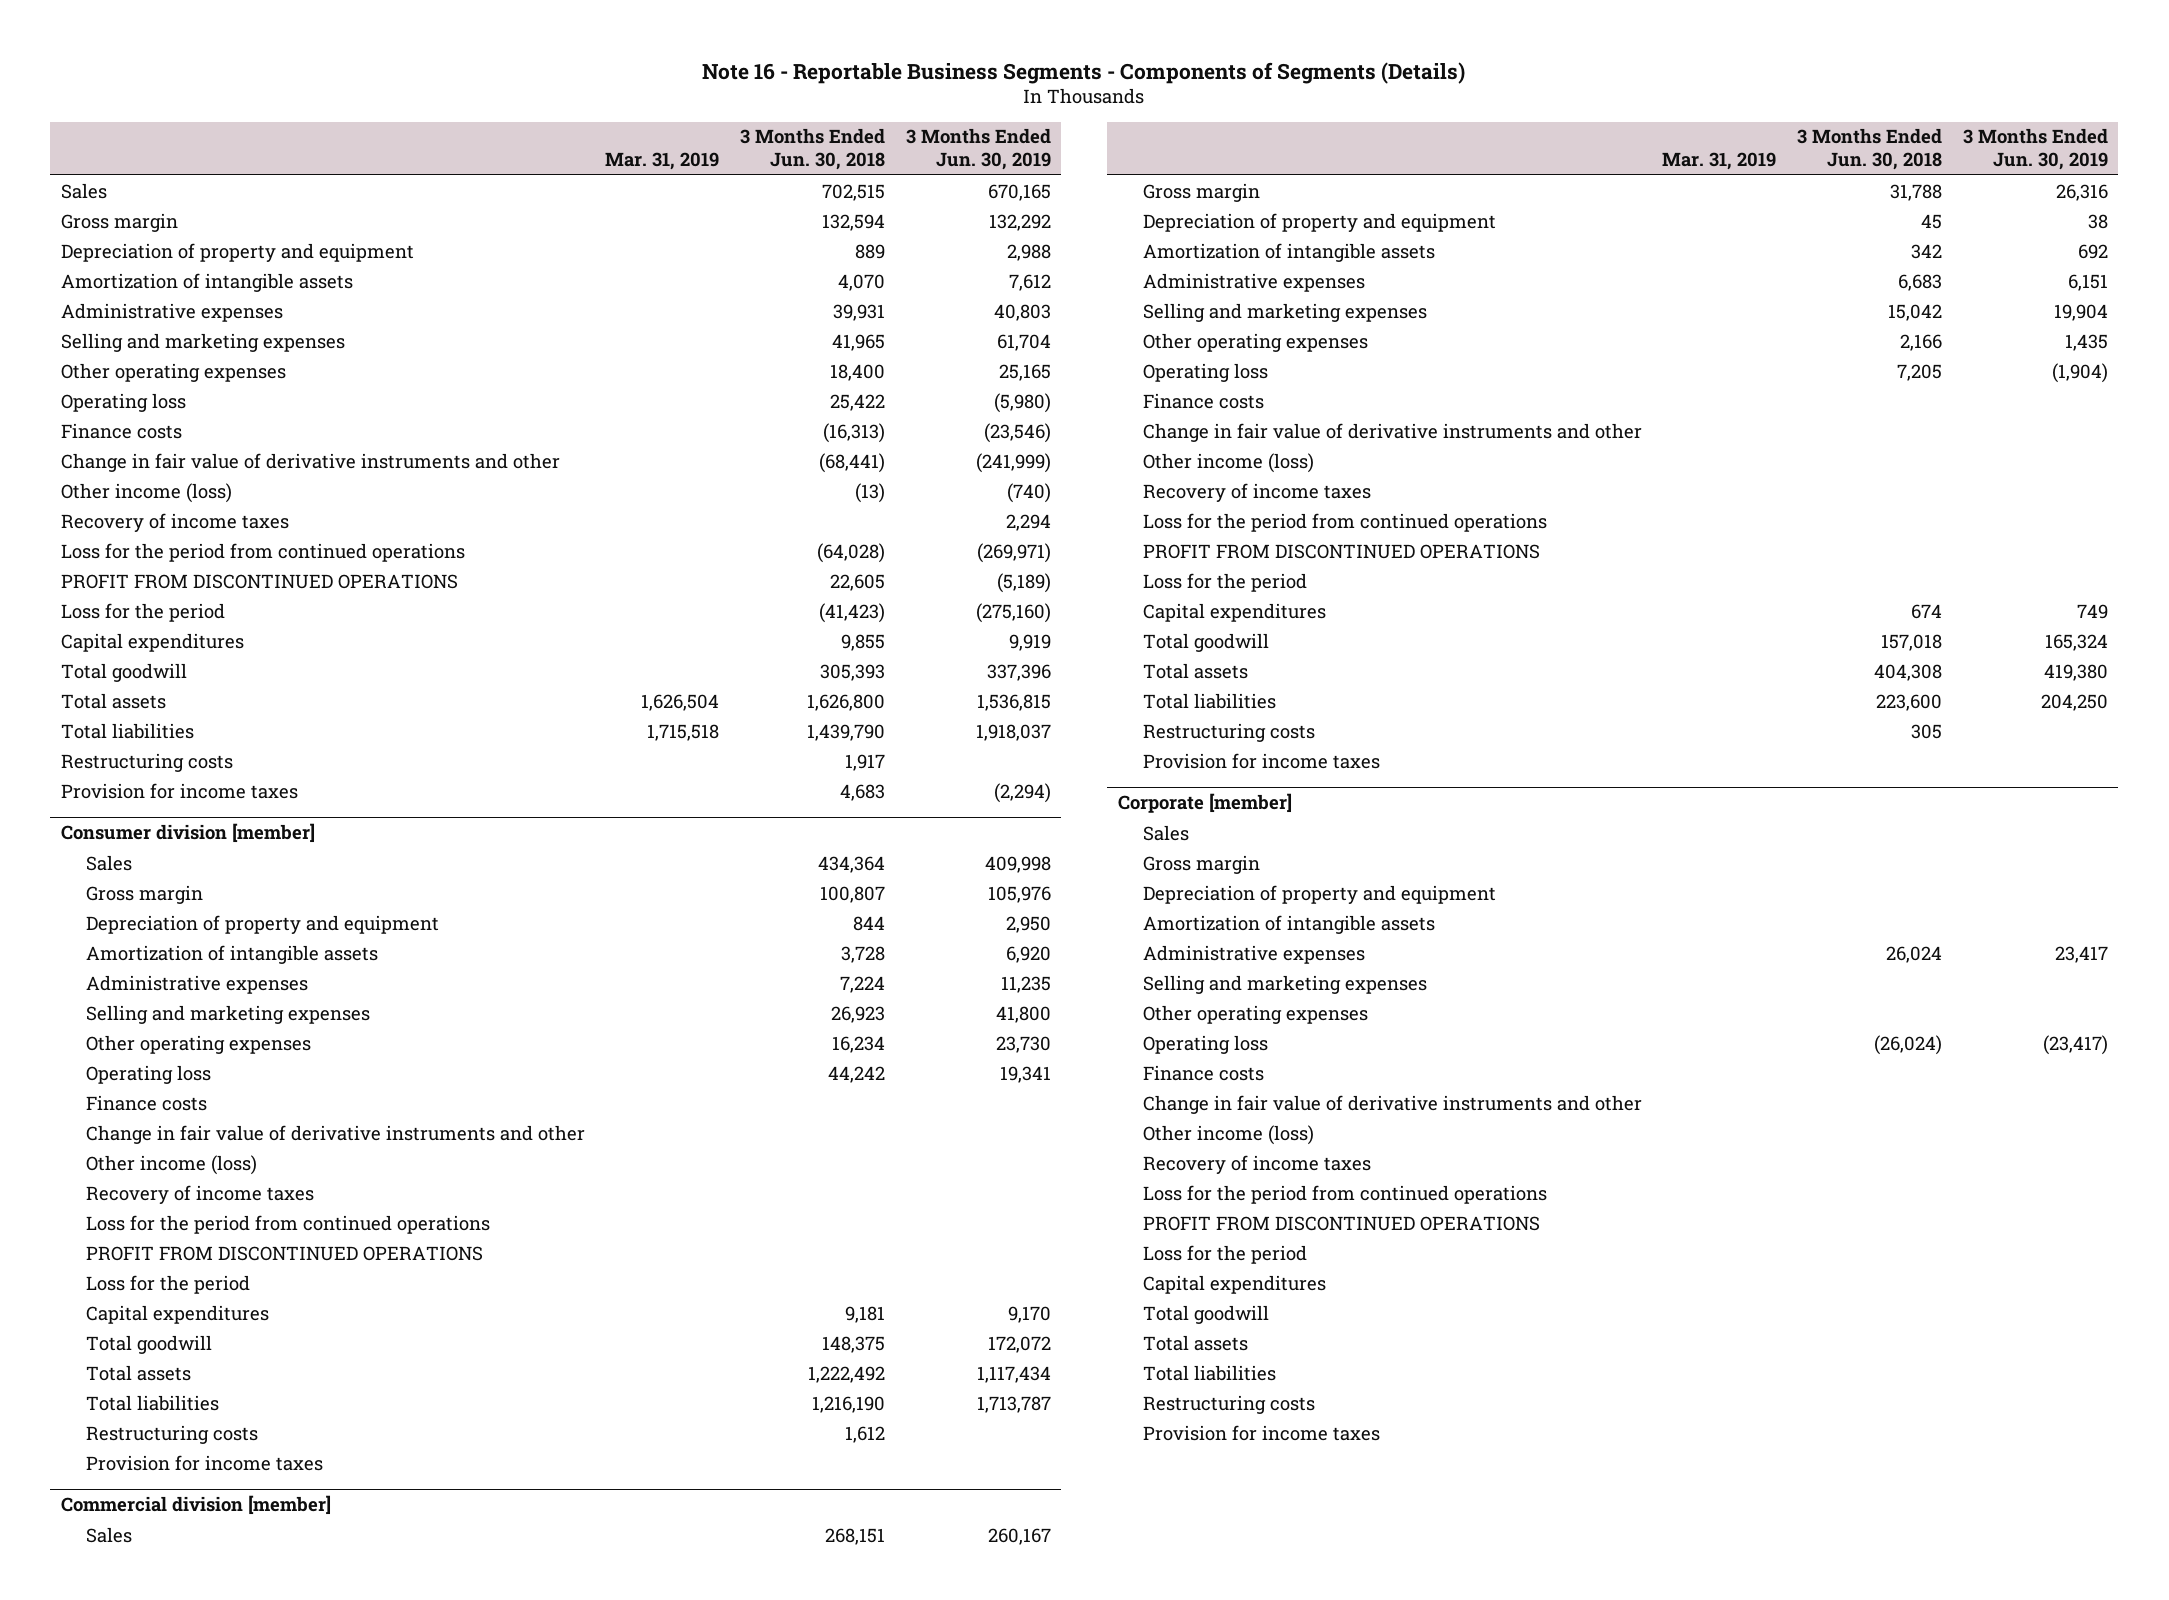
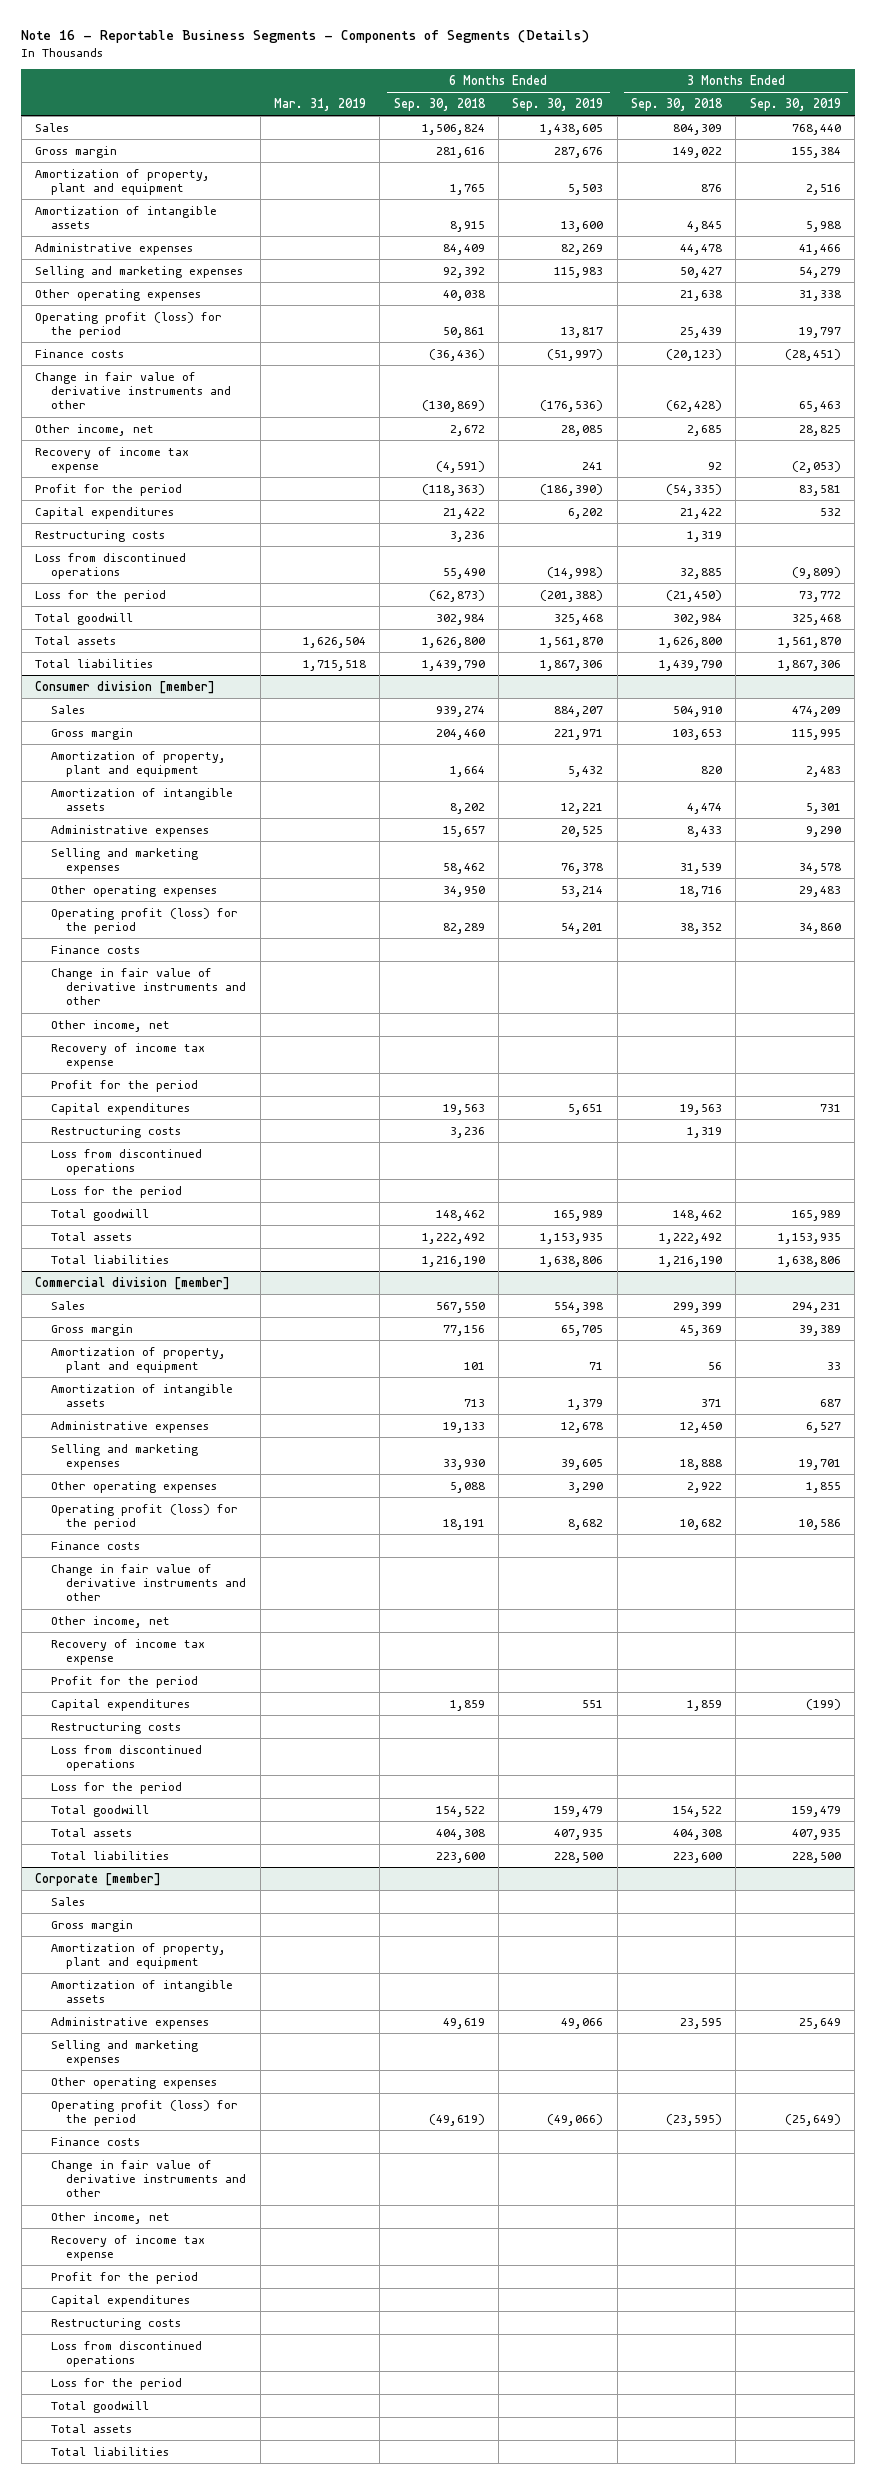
- | Mar. 31, 2019 | 3 Months Ended Jun. 30, 2018 | 3 Months Ended Jun. 30, 2019
+ | Mar. 31, 2019 | 6 Months Ended Sep. 30, 2018 | 6 Months Ended Sep. 30, 2019 | 3 Months Ended Sep. 30, 2018 | 3 Months Ended Sep. 30, 2019
- Depreciation of property and equipment | | 889 | 2,988
+ Amortization of property, plant and equipment | | 1,765 | 5,503 | 876 | 2,516
- Operating loss | | 25,422 | (5,980)
+ Operating profit (loss) for the period | | 50,861 | 13,817 | 25,439 | 19,797
- Other income (loss) | | (13) | (740)
- Recovery of income taxes | | | 2,294
- Loss for the period from continued operations | | (64,028) | (269,971)
- PROFIT FROM DISCONTINUED OPERATIONS | | 22,605 | (5,189)
+ Other income, net | | 2,672 | 28,085 | 2,685 | 28,825
+ Recovery of income tax expense | | (4,591) | 241 | 92 | (2,053)
+ Profit for the period | | (118,363) | (186,390) | (54,335) | 83,581
moved up: Restructuring costs | | 3,236 | | 1,319 |
+ Loss from discontinued operations | | 55,490 | (14,998) | 32,885 | (9,809)
moved down: Loss for the period | | (62,873) | (201,388) | (21,450) | 73,772
- Provision for income taxes | | 4,683 | (2,294)
@ Consumer division [member]
- Depreciation of property and equipment | | 844 | 2,950
+ Amortization of property, plant and equipment | | 1,664 | 5,432 | 820 | 2,483
- Operating loss | | 44,242 | 19,341
+ Operating profit (loss) for the period | | 82,289 | 54,201 | 38,352 | 34,860
- Other income (loss)
- Recovery of income taxes
- Loss for the period from continued operations
- PROFIT FROM DISCONTINUED OPERATIONS
+ Other income, net
+ Recovery of income tax expense
+ Profit for the period
moved up: Restructuring costs | | 3,236 | | 1,319 |
+ Loss from discontinued operations
moved down: Loss for the period
- Provision for income taxes
@ Commercial division [member]
- Depreciation of property and equipment | | 45 | 38
+ Amortization of property, plant and equipment | | 101 | 71 | 56 | 33
- Operating loss | | 7,205 | (1,904)
+ Operating profit (loss) for the period | | 18,191 | 8,682 | 10,682 | 10,586
- Other income (loss)
- Recovery of income taxes
- Loss for the period from continued operations
- PROFIT FROM DISCONTINUED OPERATIONS
+ Other income, net
+ Recovery of income tax expense
+ Profit for the period
moved up: Restructuring costs
+ Loss from discontinued operations
moved down: Loss for the period
- Provision for income taxes
@ Corporate [member]
- Depreciation of property and equipment
+ Amortization of property, plant and equipment
- Operating loss | | (26,024) | (23,417)
+ Operating profit (loss) for the period | | (49,619) | (49,066) | (23,595) | (25,649)
- Other income (loss)
- Recovery of income taxes
- Loss for the period from continued operations
- PROFIT FROM DISCONTINUED OPERATIONS
+ Other income, net
+ Recovery of income tax expense
+ Profit for the period
moved up: Restructuring costs
+ Loss from discontinued operations
moved down: Loss for the period
- Provision for income taxes

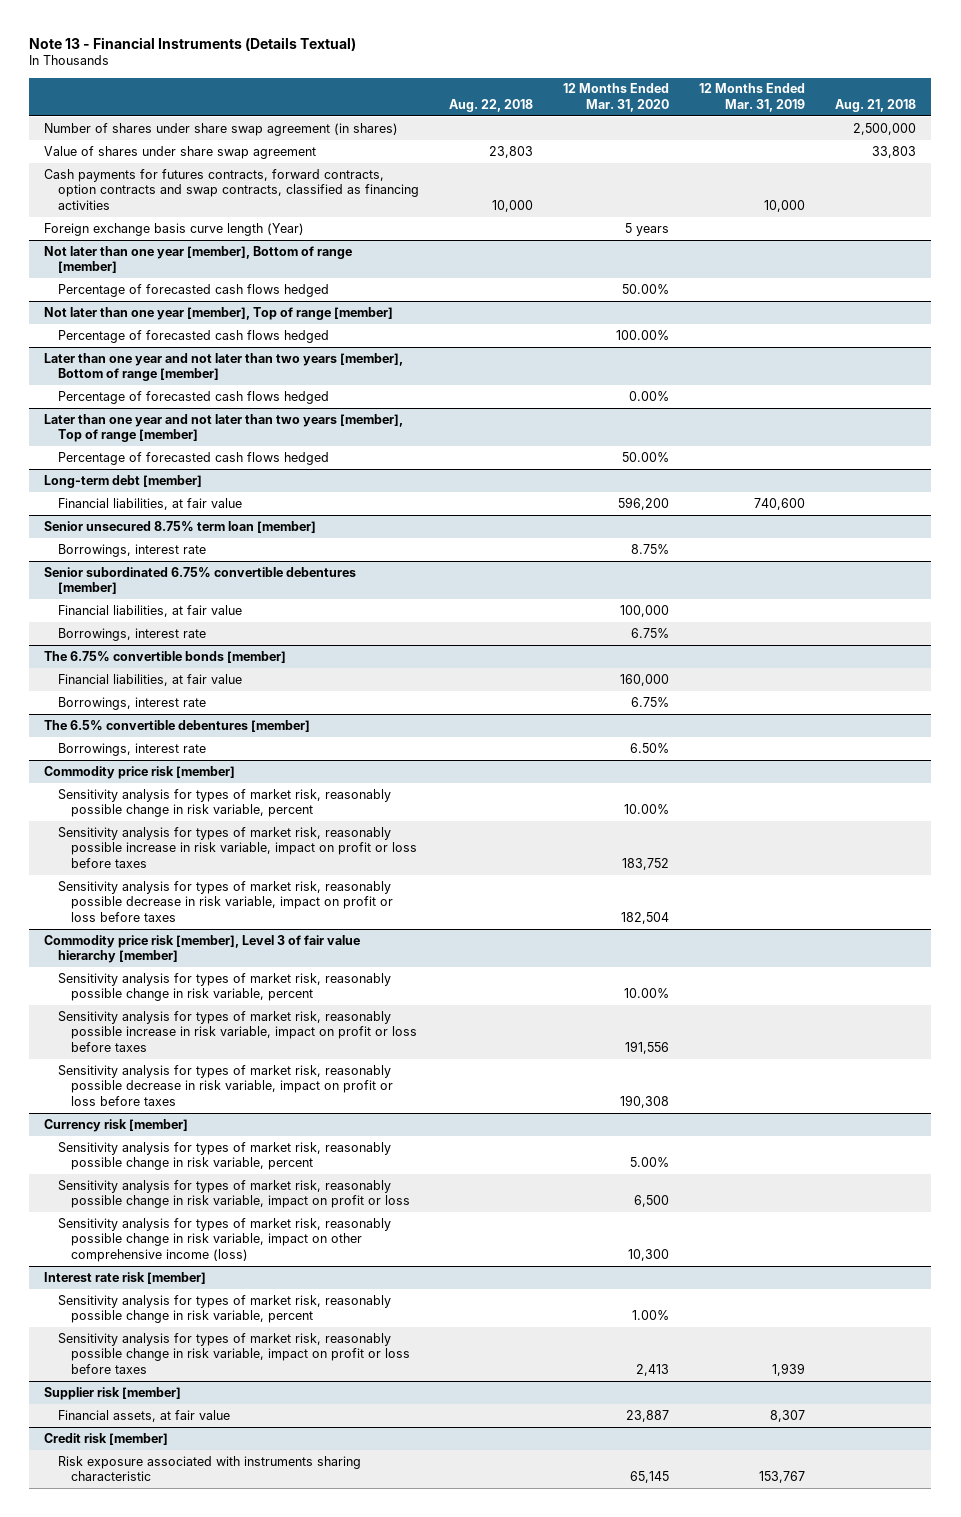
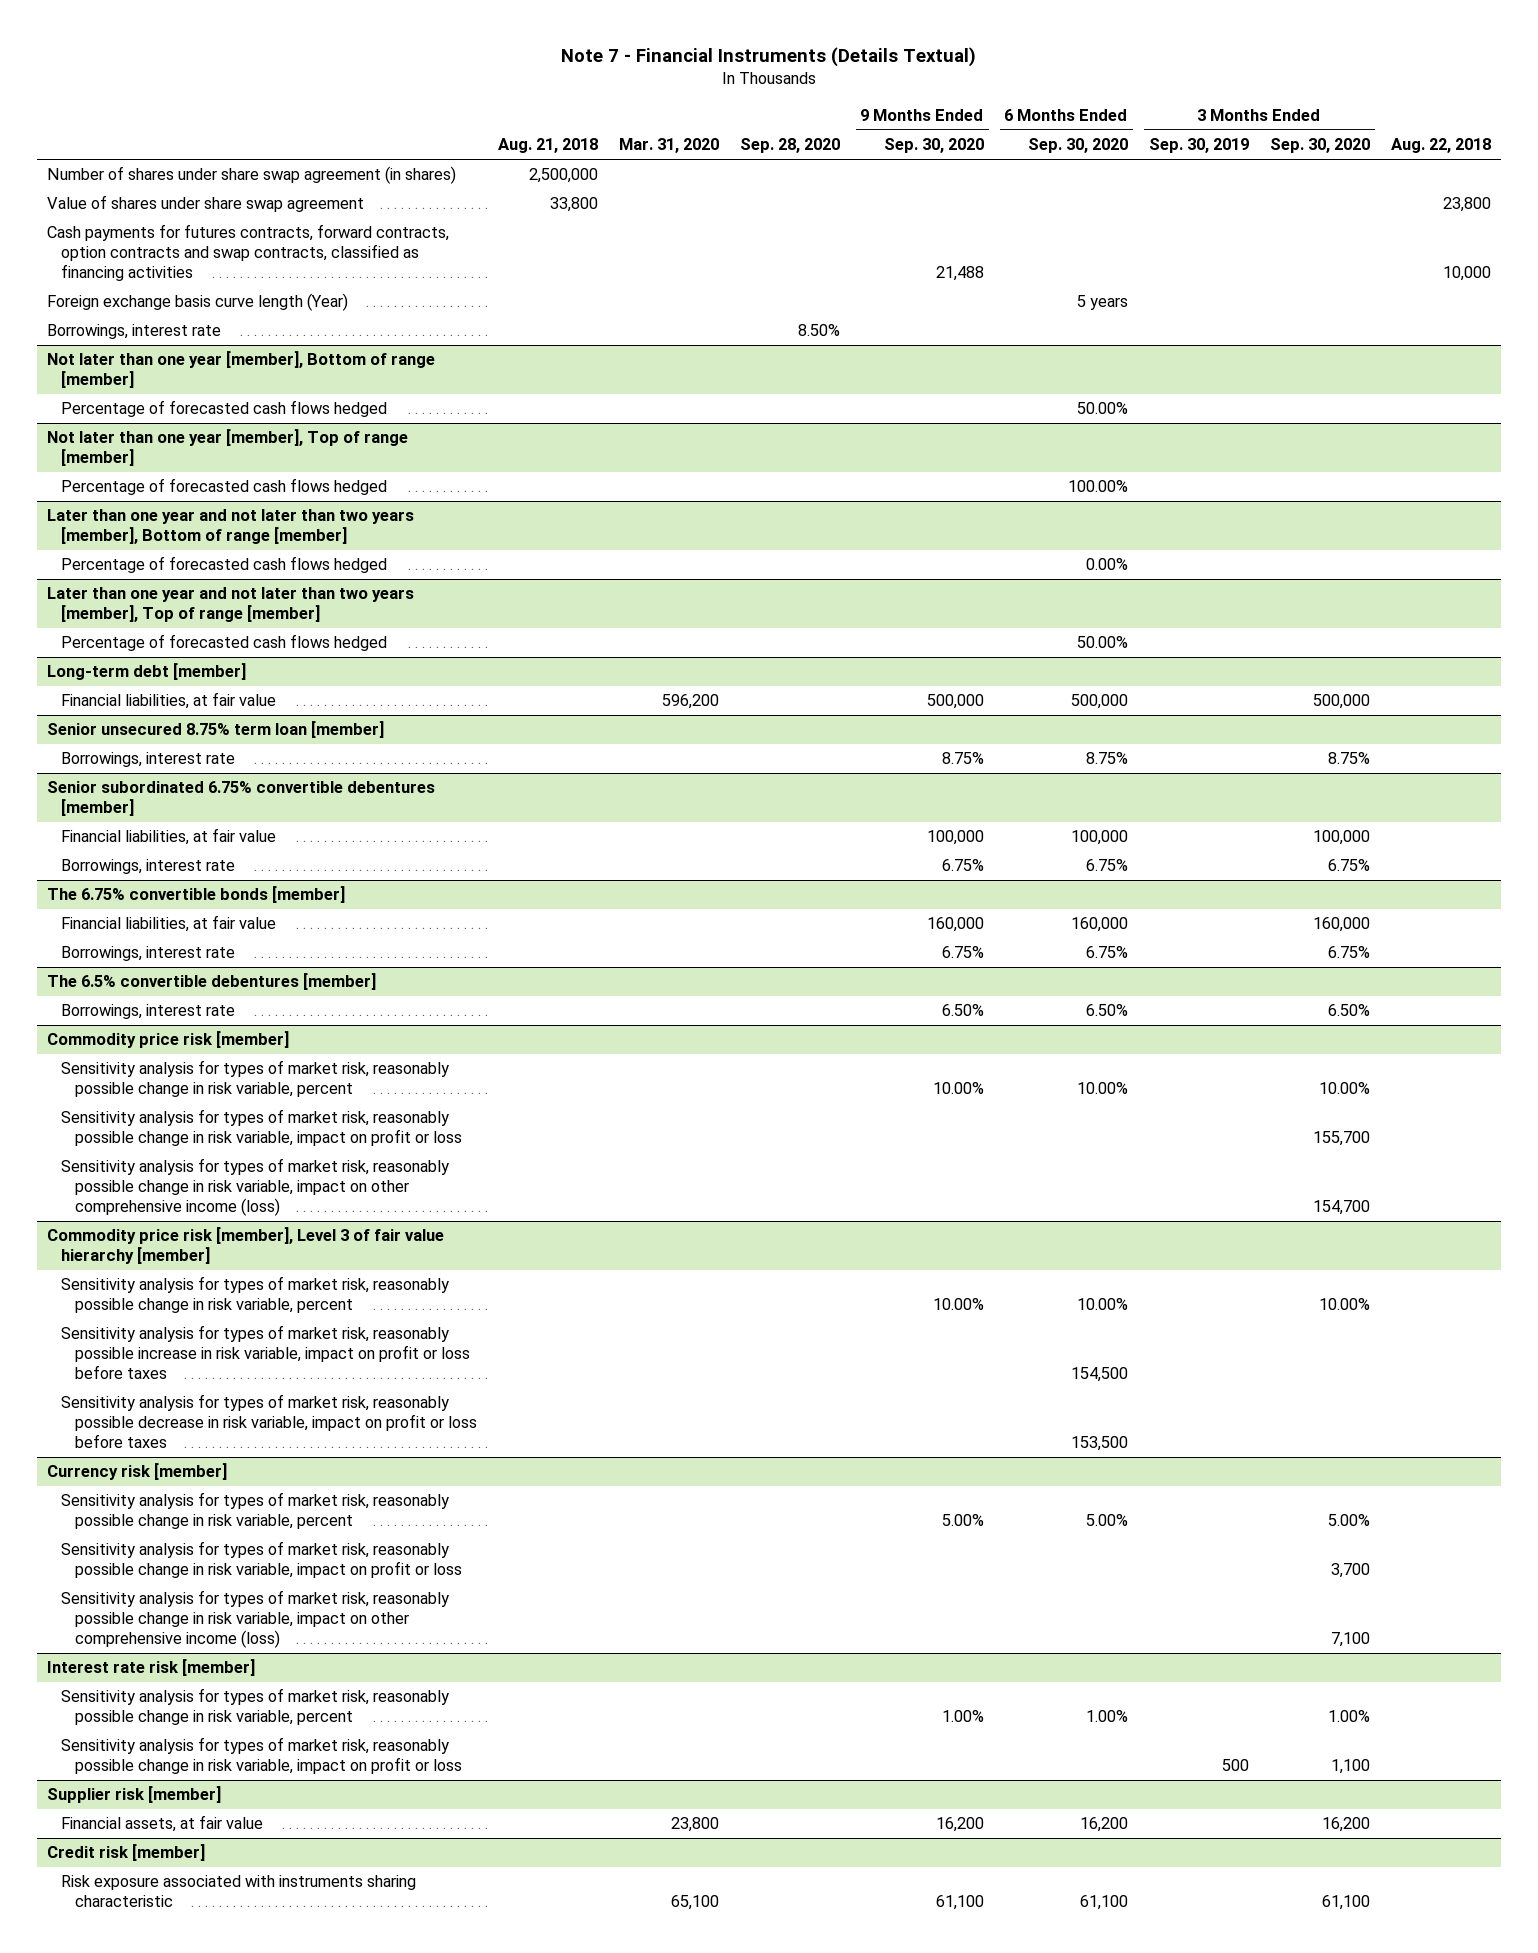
- Note 13 - Financial Instruments (Details Textual)
+ Note 7 - Financial Instruments (Details Textual)
- | Aug. 22, 2018 | 12 Months Ended Mar. 31, 2020 | 12 Months Ended Mar. 31, 2019 | Aug. 21, 2018
+ | Aug. 21, 2018 | Mar. 31, 2020 | Sep. 28, 2020 | 9 Months Ended Sep. 30, 2020 | 6 Months Ended Sep. 30, 2020 | 3 Months Ended Sep. 30, 2019 | 3 Months Ended Sep. 30, 2020 | Aug. 22, 2018
- Value of shares under share swap agreement | 23,803 | | | 33,803
+ Value of shares under share swap agreement | 33,800 | | | | | | | 23,800
+ Borrowings, interest rate | | | 8.50% | | | | |
@ Commodity price risk [member]
- Sensitivity analysis for types of market risk, reasonably possible increase in risk variable, impact on profit or loss before taxes | | 183,752 | |
- Sensitivity analysis for types of market risk, reasonably possible decrease in risk variable, impact on profit or loss before taxes | | 182,504 | |
+ Sensitivity analysis for types of market risk, reasonably possible change in risk variable, impact on profit or loss | | | | | | | 155,700 |
+ Sensitivity analysis for types of market risk, reasonably possible change in risk variable, impact on other comprehensive income (loss) | | | | | | | 154,700 |
@ Interest rate risk [member]
- Sensitivity analysis for types of market risk, reasonably possible change in risk variable, impact on profit or loss before taxes | | 2,413 | 1,939 |
+ Sensitivity analysis for types of market risk, reasonably possible change in risk variable, impact on profit or loss | | | | | | 500 | 1,100 |

